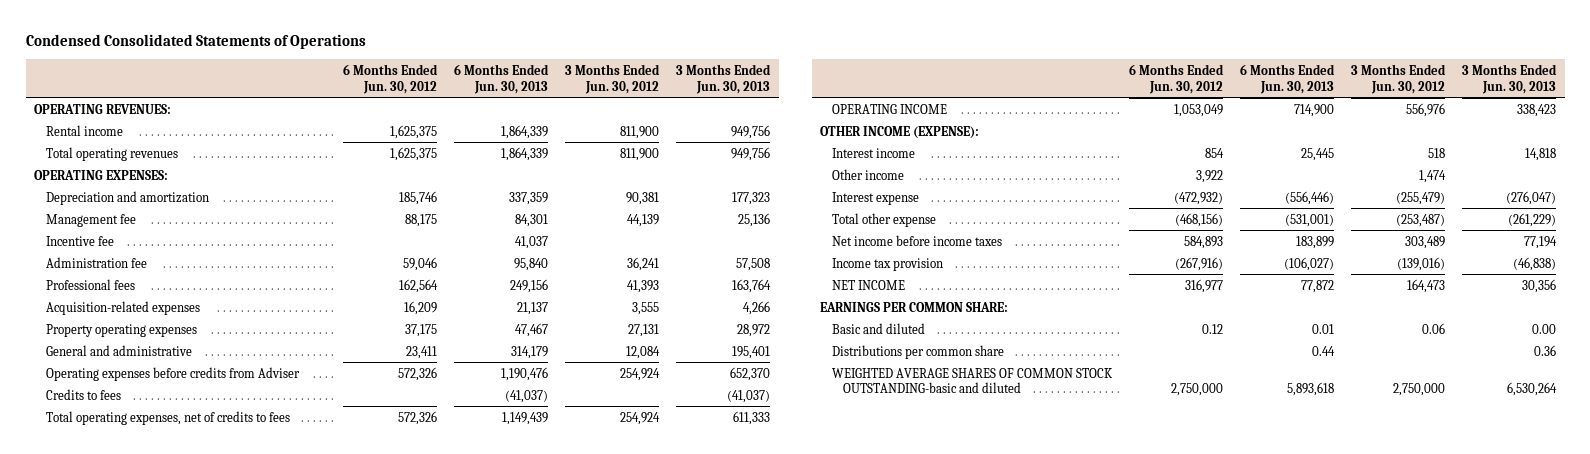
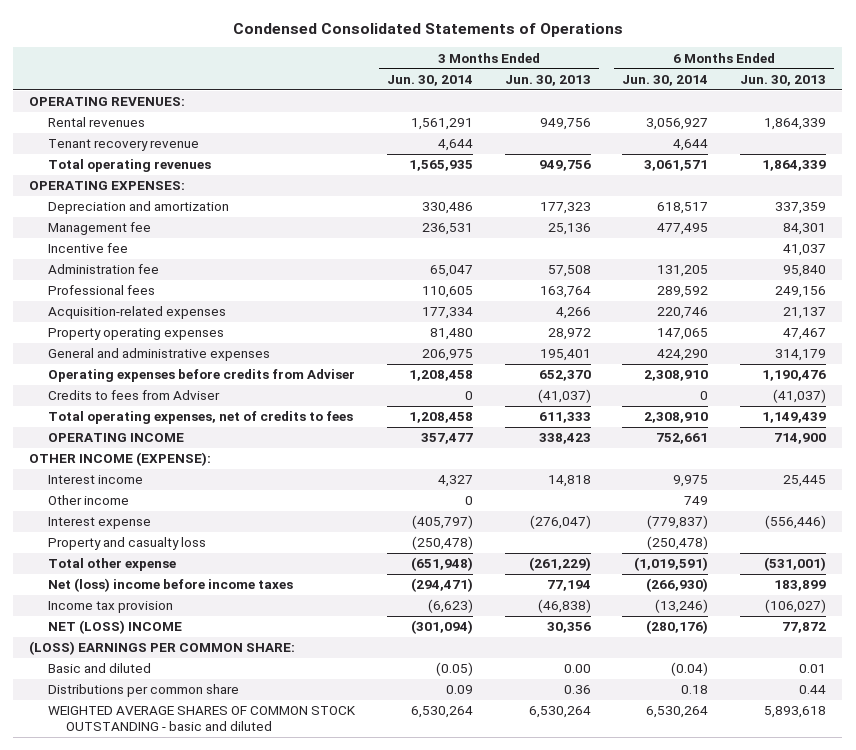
- | 6 Months Ended Jun. 30, 2012 | 6 Months Ended Jun. 30, 2013 | 3 Months Ended Jun. 30, 2012 | 3 Months Ended Jun. 30, 2013
+ | 3 Months Ended Jun. 30, 2014 | 3 Months Ended Jun. 30, 2013 | 6 Months Ended Jun. 30, 2014 | 6 Months Ended Jun. 30, 2013
- Rental income | 1,625,375 | 1,864,339 | 811,900 | 949,756
+ Rental revenues | 1,561,291 | 949,756 | 3,056,927 | 1,864,339
+ Tenant recovery revenue | 4,644 | | 4,644 |
- General and administrative | 23,411 | 314,179 | 12,084 | 195,401
+ General and administrative expenses | 206,975 | 195,401 | 424,290 | 314,179
- Credits to fees | | (41,037) | | (41,037)
+ Credits to fees from Adviser | 0 | (41,037) | 0 | (41,037)
+ Property and casualty loss | (250,478) | | (250,478) |
- Net income before income taxes | 584,893 | 183,899 | 303,489 | 77,194
+ Net (loss) income before income taxes | (294,471) | 77,194 | (266,930) | 183,899
- NET INCOME | 316,977 | 77,872 | 164,473 | 30,356
- EARNINGS PER COMMON SHARE:
+ NET (LOSS) INCOME | (301,094) | 30,356 | (280,176) | 77,872
+ (LOSS) EARNINGS PER COMMON SHARE:
- WEIGHTED AVERAGE SHARES OF COMMON STOCK OUTSTANDING-basic and diluted | 2,750,000 | 5,893,618 | 2,750,000 | 6,530,264
+ WEIGHTED AVERAGE SHARES OF COMMON STOCK OUTSTANDING - basic and diluted | 6,530,264 | 6,530,264 | 6,530,264 | 5,893,618

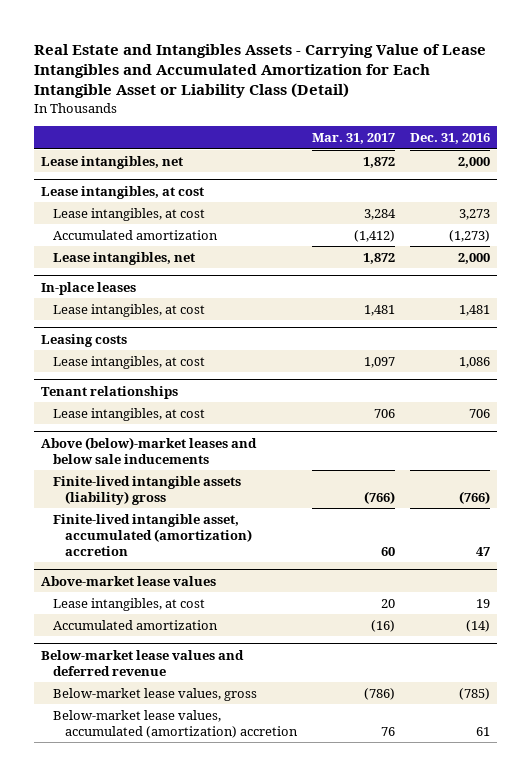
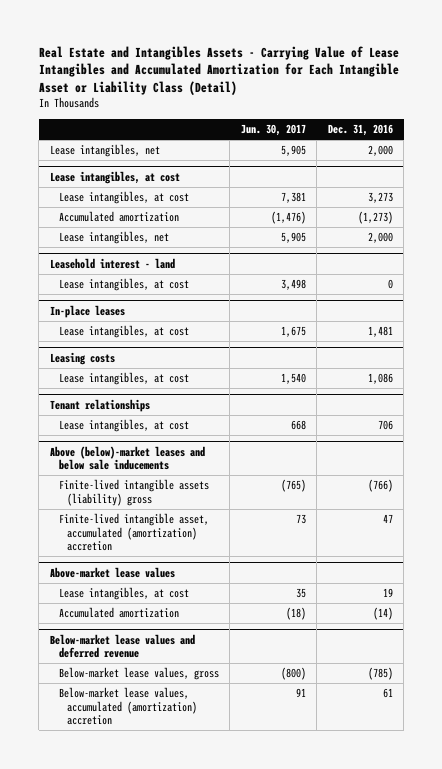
- | Mar. 31, 2017 | Dec. 31, 2016
+ | Jun. 30, 2017 | Dec. 31, 2016
+ Leasehold interest - land
+ Lease intangibles, at cost | 3,498 | 0

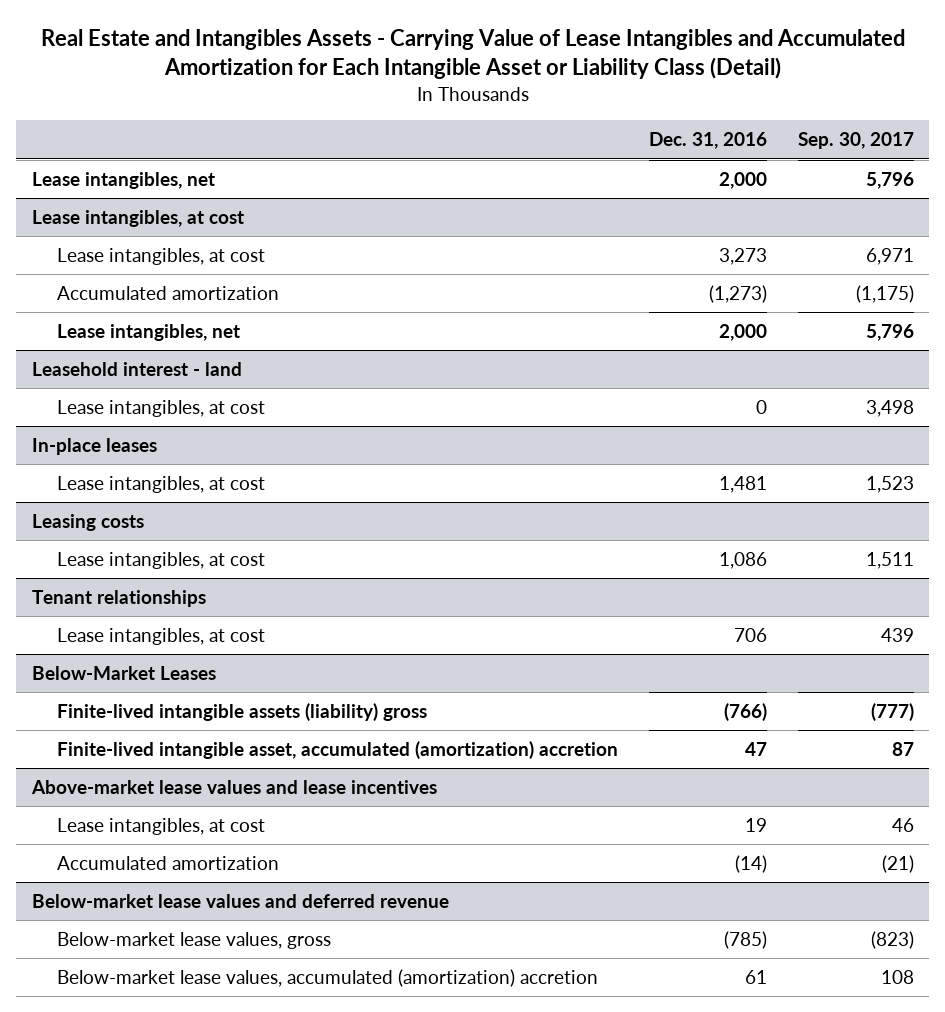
- | Jun. 30, 2017 | Dec. 31, 2016
+ | Dec. 31, 2016 | Sep. 30, 2017
- Above (below)-market leases and below sale inducements
+ Below-Market Leases
- Above-market lease values
+ Above-market lease values and lease incentives

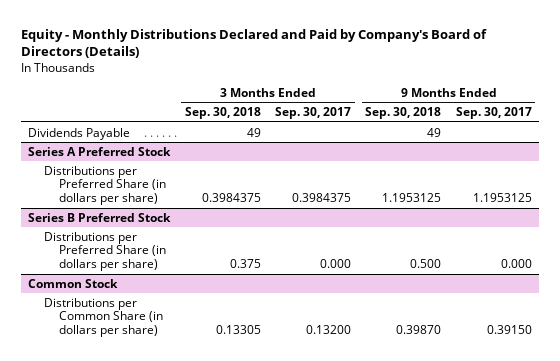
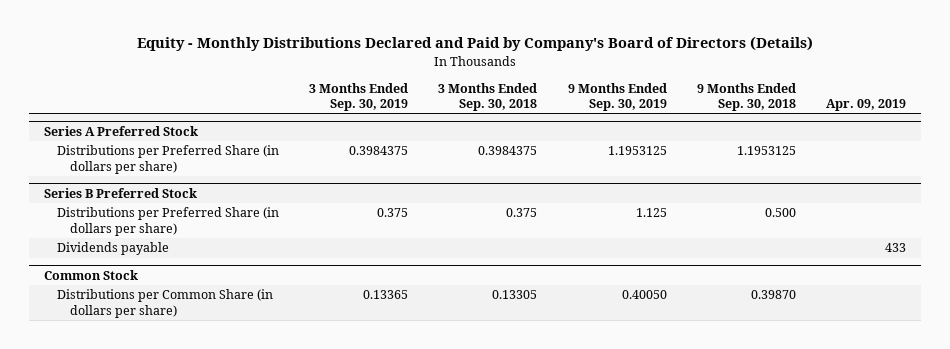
- | 3 Months Ended Sep. 30, 2018 | 3 Months Ended Sep. 30, 2017 | 9 Months Ended Sep. 30, 2018 | 9 Months Ended Sep. 30, 2017
+ | 3 Months Ended Sep. 30, 2019 | 3 Months Ended Sep. 30, 2018 | 9 Months Ended Sep. 30, 2019 | 9 Months Ended Sep. 30, 2018 | Apr. 09, 2019
- Dividends Payable | 49 | | 49 |
@ Series B Preferred Stock
+ Dividends payable | | | | | 433

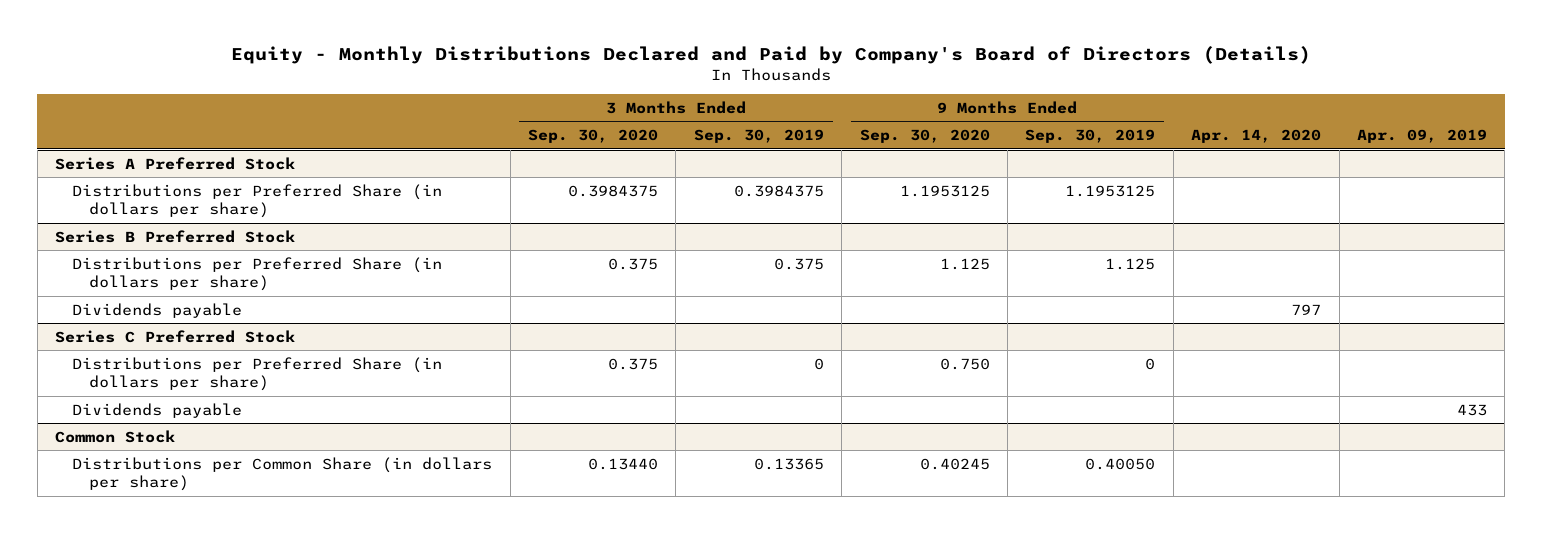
- | 3 Months Ended Sep. 30, 2019 | 3 Months Ended Sep. 30, 2018 | 9 Months Ended Sep. 30, 2019 | 9 Months Ended Sep. 30, 2018 | Apr. 09, 2019
+ | 3 Months Ended Sep. 30, 2020 | 3 Months Ended Sep. 30, 2019 | 9 Months Ended Sep. 30, 2020 | 9 Months Ended Sep. 30, 2019 | Apr. 14, 2020 | Apr. 09, 2019
@ Series B Preferred Stock
+ Dividends payable | | | | | 797 |
+ Series C Preferred Stock
+ Distributions per Preferred Share (in dollars per share) | 0.375 | 0 | 0.750 | 0 | |

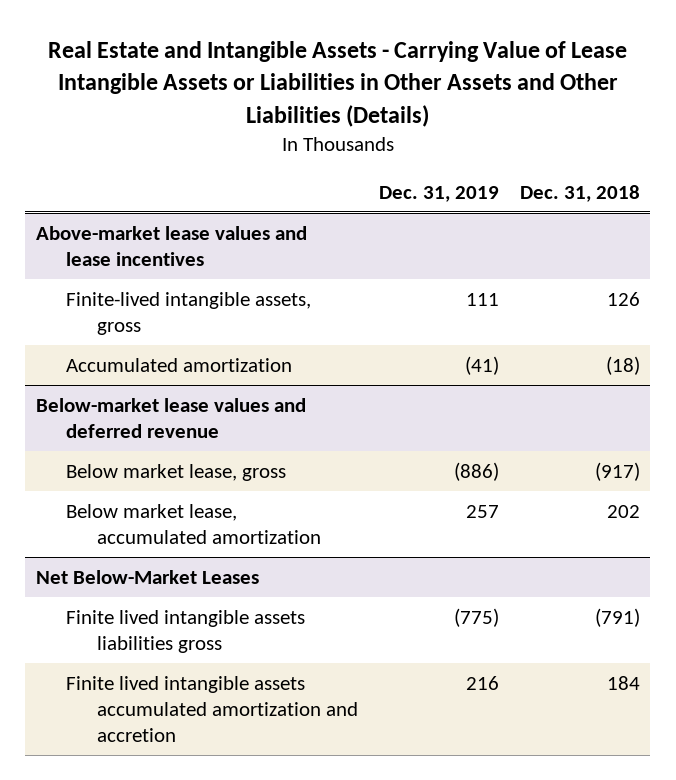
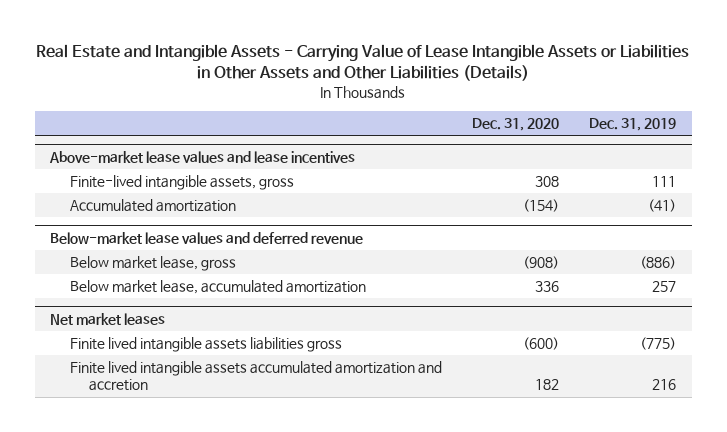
- | Dec. 31, 2019 | Dec. 31, 2018
+ | Dec. 31, 2020 | Dec. 31, 2019
- Net Below-Market Leases
+ Net market leases

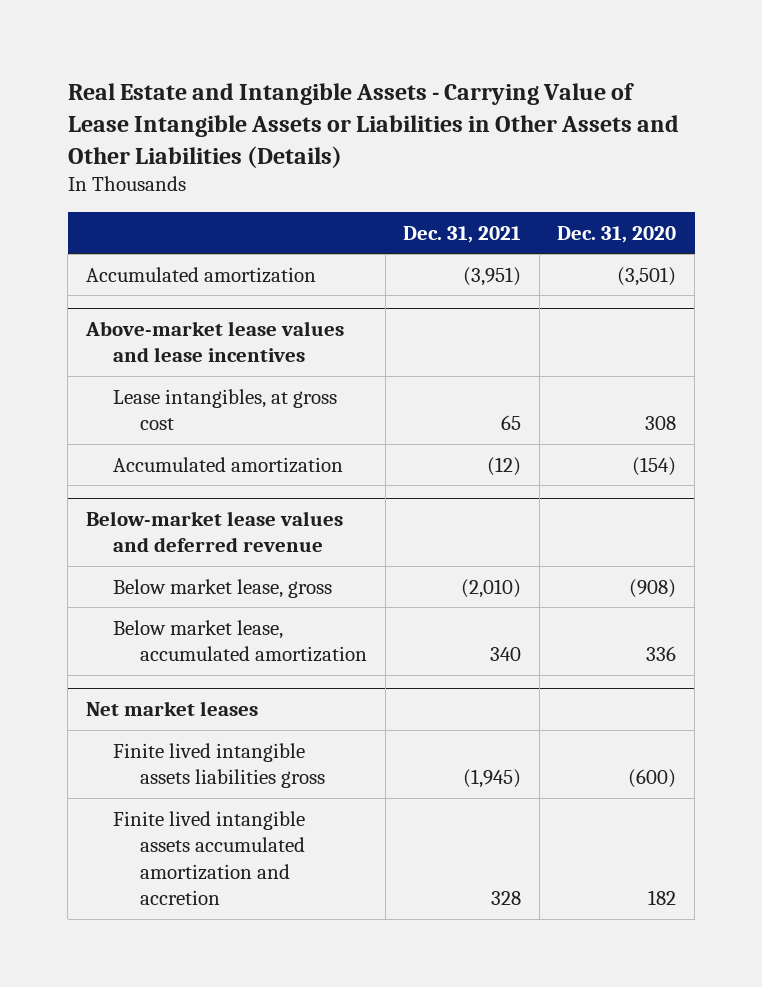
- | Dec. 31, 2020 | Dec. 31, 2019
+ | Dec. 31, 2021 | Dec. 31, 2020
+ Accumulated amortization | (3,951) | (3,501)
@ Above-market lease values and lease incentives
- Finite-lived intangible assets, gross | 308 | 111
+ Lease intangibles, at gross cost | 65 | 308

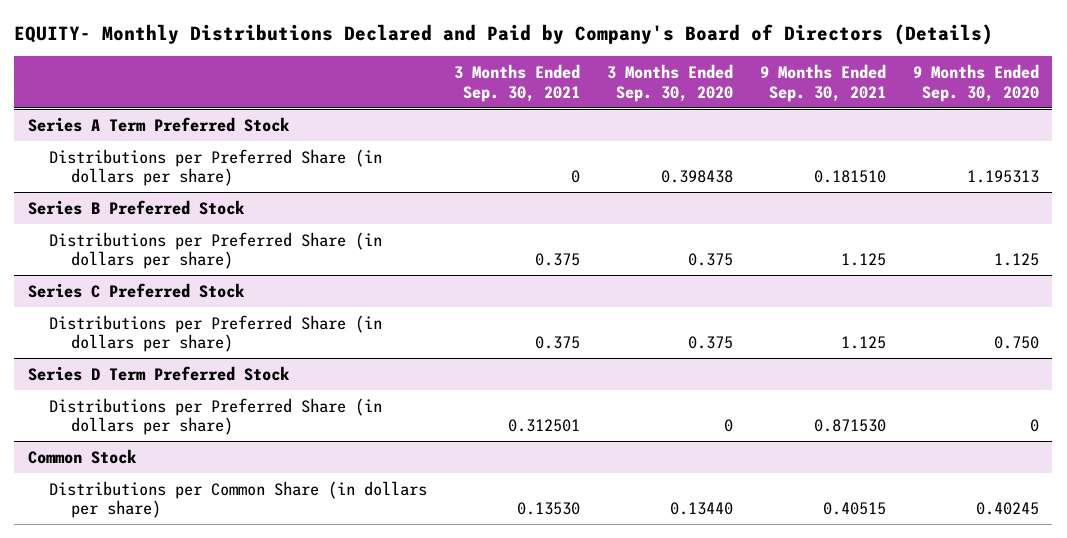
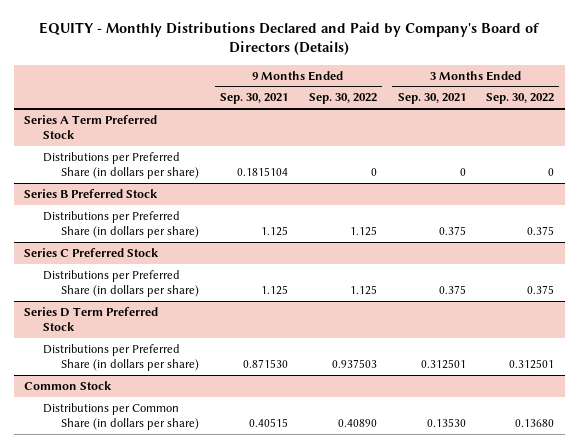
- EQUITY- Monthly Distributions Declared and Paid by Company's Board of Directors (Details)
+ EQUITY - Monthly Distributions Declared and Paid by Company's Board of Directors (Details)
- | 3 Months Ended Sep. 30, 2021 | 3 Months Ended Sep. 30, 2020 | 9 Months Ended Sep. 30, 2021 | 9 Months Ended Sep. 30, 2020
+ | 9 Months Ended Sep. 30, 2021 | 9 Months Ended Sep. 30, 2022 | 3 Months Ended Sep. 30, 2021 | 3 Months Ended Sep. 30, 2022
@ Series A Term Preferred Stock
- Distributions per Preferred Share (in dollars per share) | 0 | 0.398438 | 0.181510 | 1.195313
+ Distributions per Preferred Share (in dollars per share) | 0.1815104 | 0 | 0 | 0

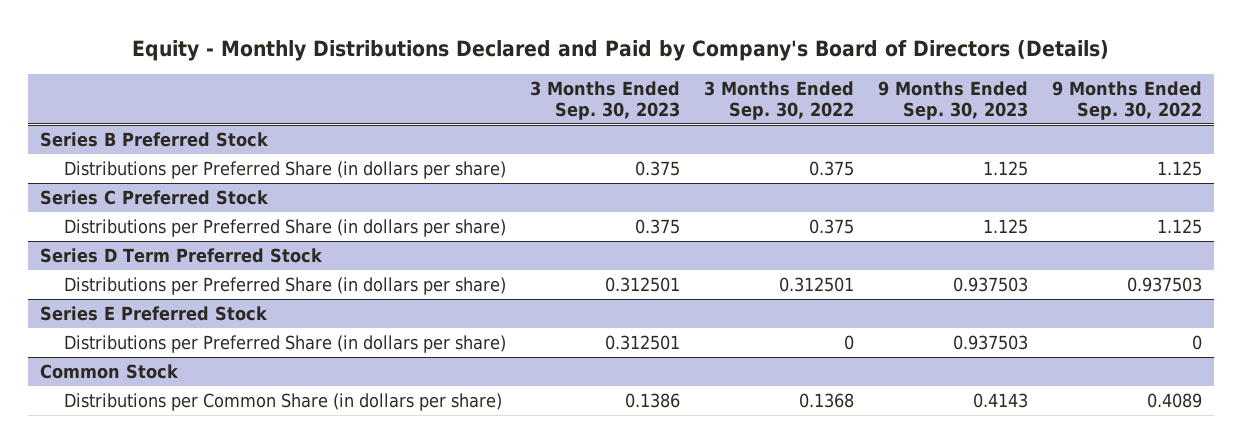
- EQUITY - Monthly Distributions Declared and Paid by Company's Board of Directors (Details)
+ Equity - Monthly Distributions Declared and Paid by Company's Board of Directors (Details)
- | 9 Months Ended Sep. 30, 2021 | 9 Months Ended Sep. 30, 2022 | 3 Months Ended Sep. 30, 2021 | 3 Months Ended Sep. 30, 2022
+ | 3 Months Ended Sep. 30, 2023 | 3 Months Ended Sep. 30, 2022 | 9 Months Ended Sep. 30, 2023 | 9 Months Ended Sep. 30, 2022
- Series A Term Preferred Stock
- Distributions per Preferred Share (in dollars per share) | 0.1815104 | 0 | 0 | 0
+ Series E Preferred Stock
+ Distributions per Preferred Share (in dollars per share) | 0.312501 | 0 | 0.937503 | 0
@ Common Stock
- Distributions per Common Share (in dollars per share) | 0.40515 | 0.40890 | 0.13530 | 0.13680
+ Distributions per Common Share (in dollars per share) | 0.1386 | 0.1368 | 0.4143 | 0.4089

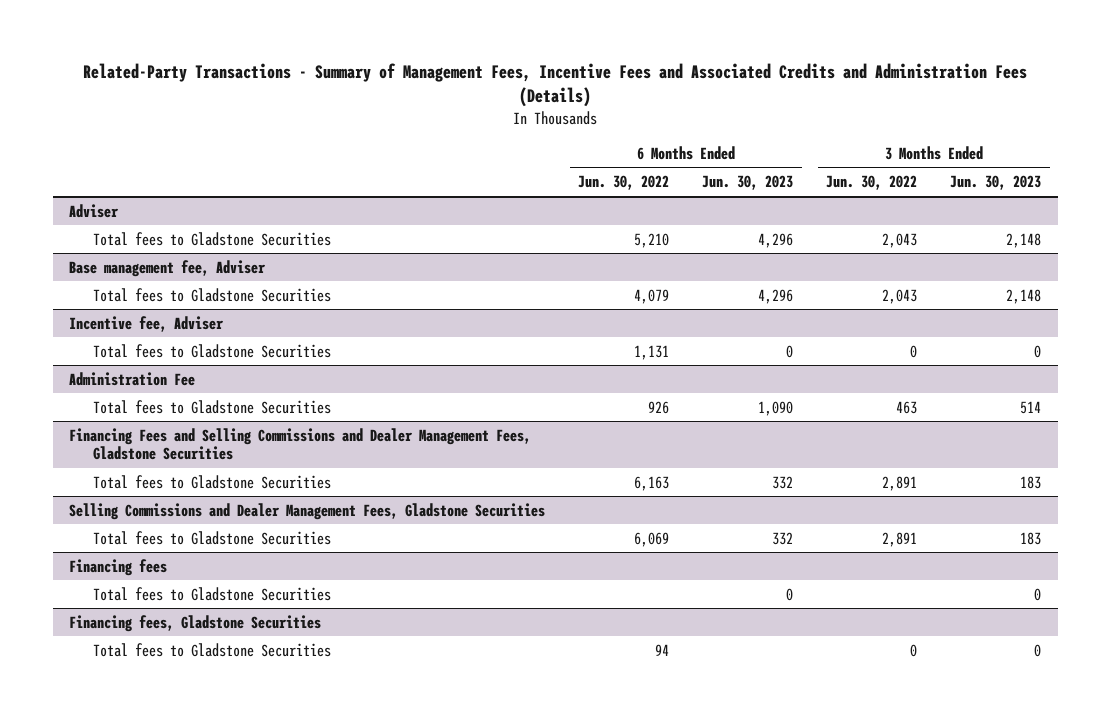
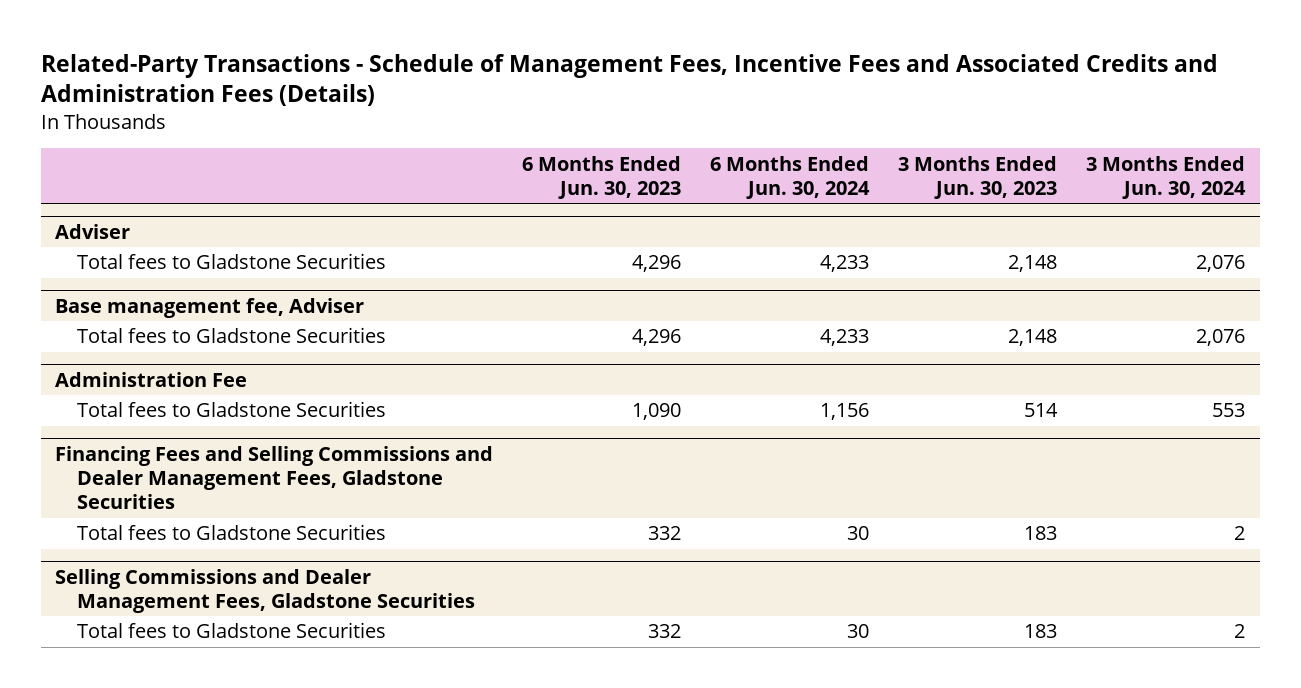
- Related-Party Transactions - Summary of Management Fees, Incentive Fees and Associated Credits and Administration Fees (Details)
+ Related-Party Transactions - Schedule of Management Fees, Incentive Fees and Associated Credits and Administration Fees (Details)
- | 6 Months Ended Jun. 30, 2022 | 6 Months Ended Jun. 30, 2023 | 3 Months Ended Jun. 30, 2022 | 3 Months Ended Jun. 30, 2023
+ | 6 Months Ended Jun. 30, 2023 | 6 Months Ended Jun. 30, 2024 | 3 Months Ended Jun. 30, 2023 | 3 Months Ended Jun. 30, 2024
- Incentive fee, Adviser
- Total fees to Gladstone Securities | 1,131 | 0 | 0 | 0
- Financing fees
- Total fees to Gladstone Securities | | 0 | | 0
- Financing fees, Gladstone Securities
- Total fees to Gladstone Securities | 94 | | 0 | 0

